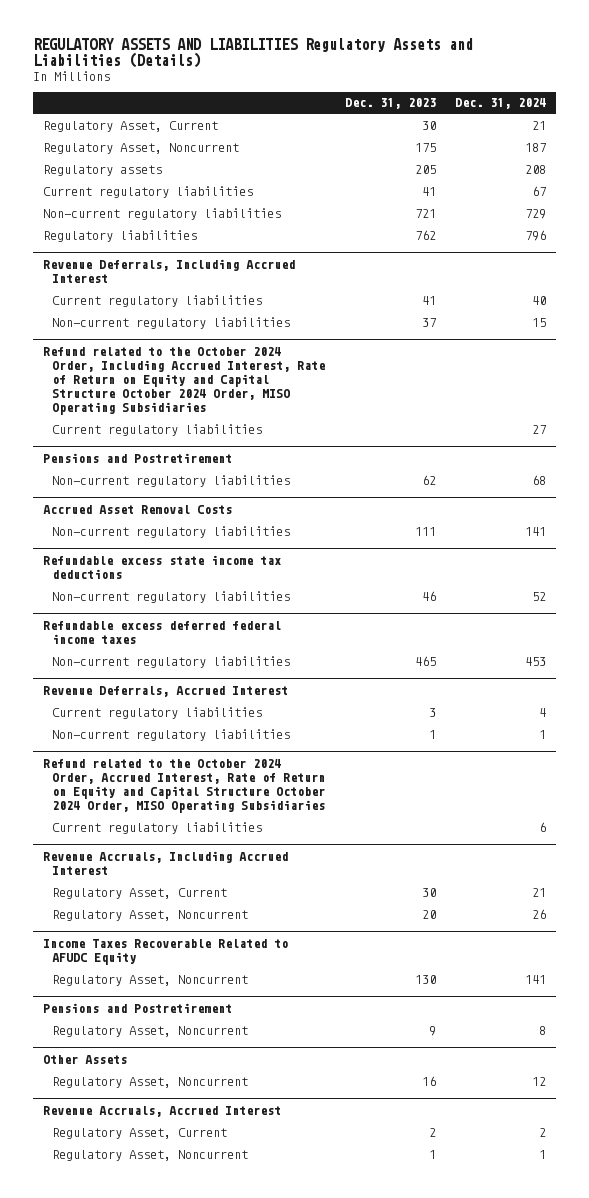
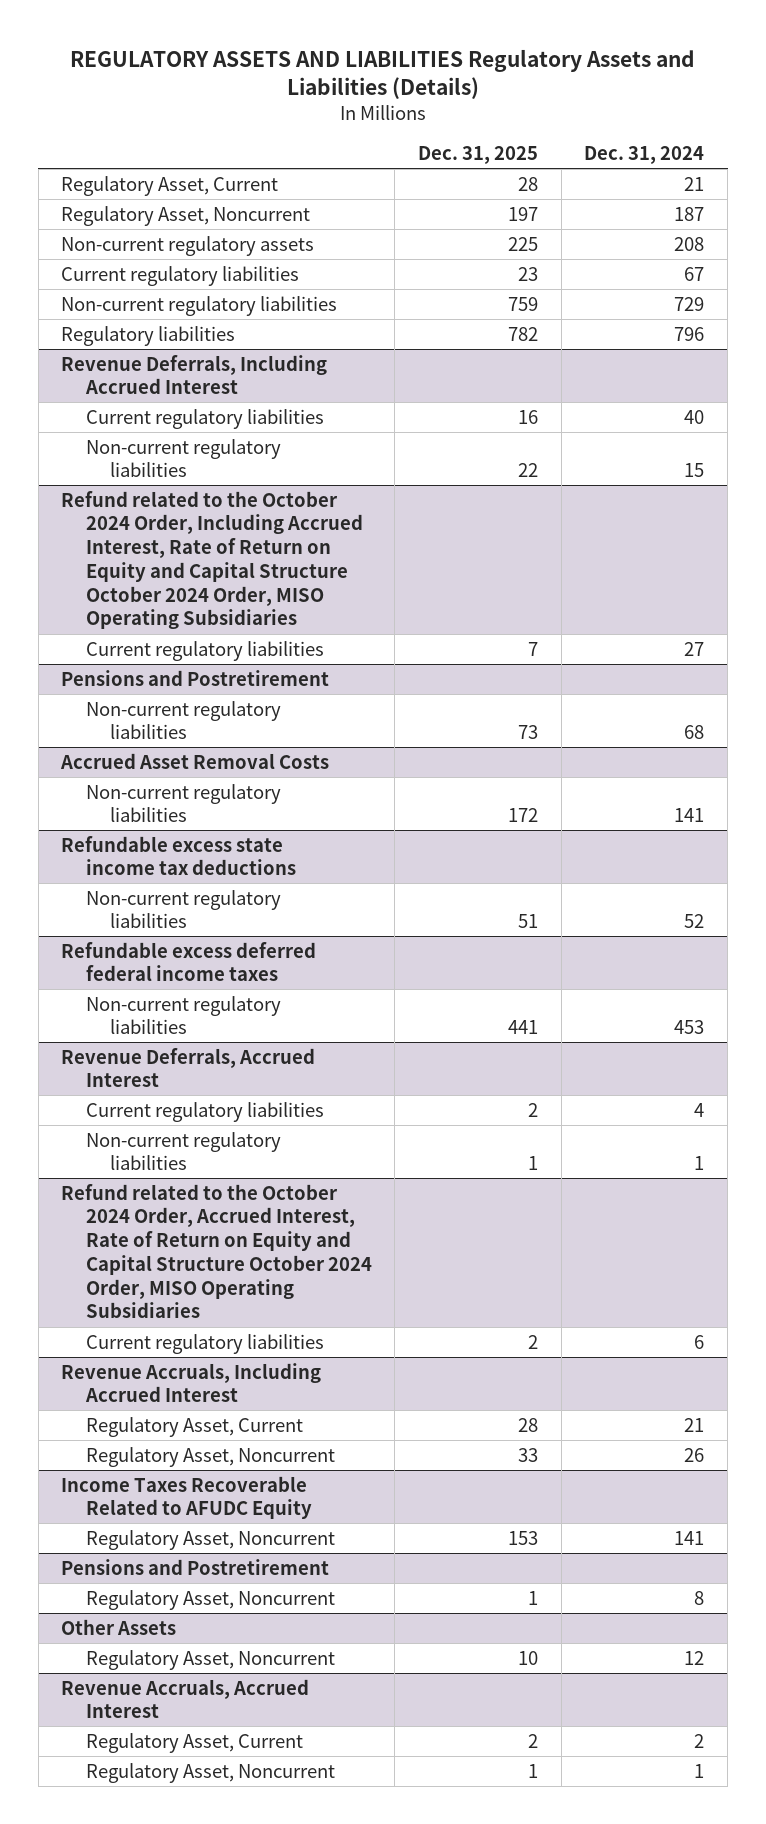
- | Dec. 31, 2023 | Dec. 31, 2024
+ | Dec. 31, 2025 | Dec. 31, 2024
- Regulatory assets | 205 | 208
+ Non-current regulatory assets | 225 | 208

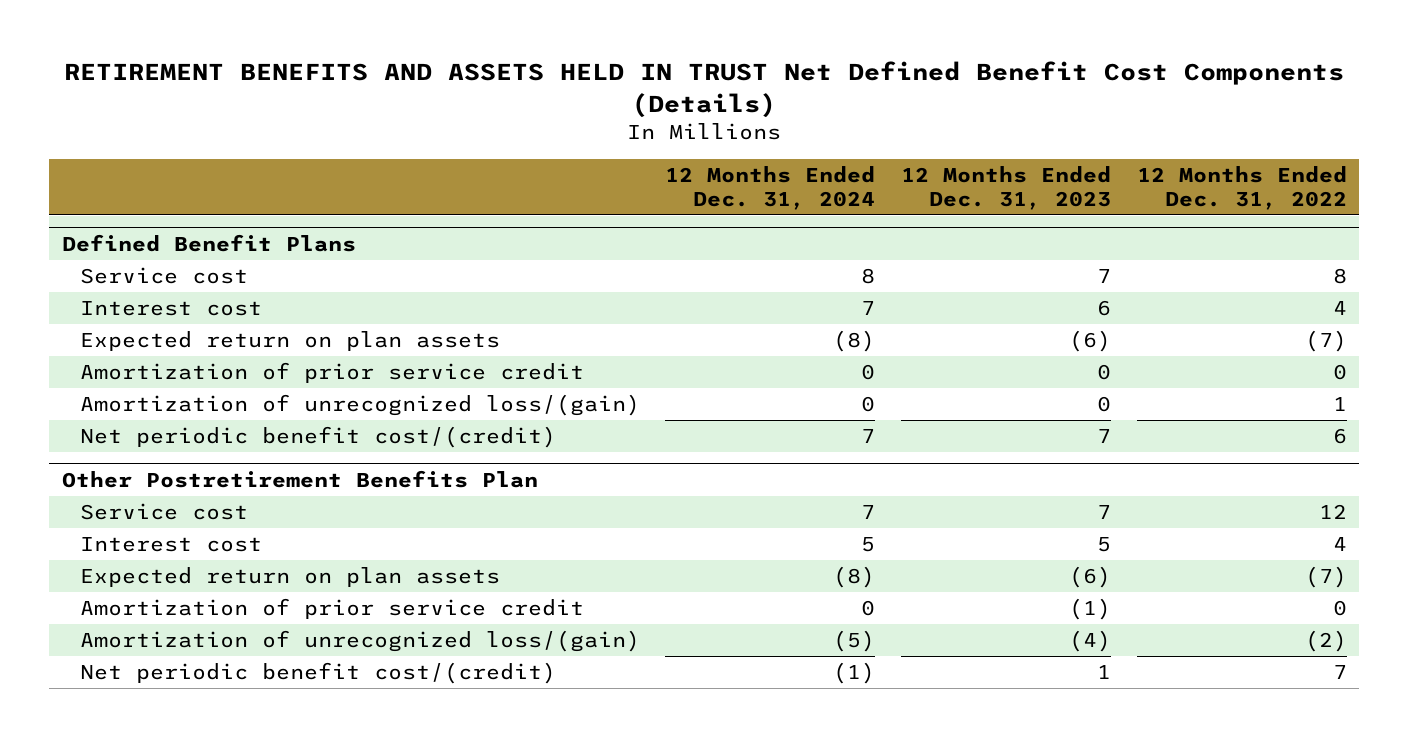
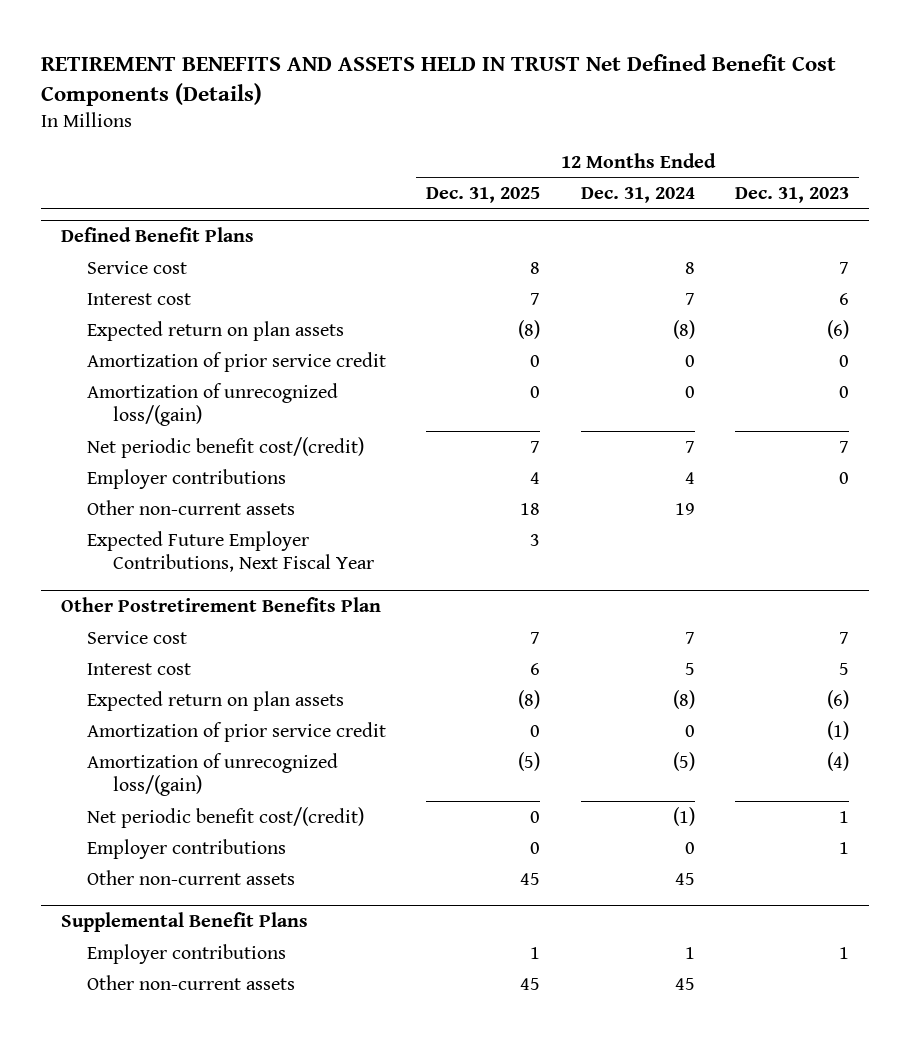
- | 12 Months Ended Dec. 31, 2024 | 12 Months Ended Dec. 31, 2023 | 12 Months Ended Dec. 31, 2022
+ | 12 Months Ended Dec. 31, 2025 | 12 Months Ended Dec. 31, 2024 | 12 Months Ended Dec. 31, 2023
@ Defined Benefit Plans
+ Employer contributions | 4 | 4 | 0
+ Other non-current assets | 18 | 19 |
+ Expected Future Employer Contributions, Next Fiscal Year | 3 | |
@ Other Postretirement Benefits Plan
+ Employer contributions | 0 | 0 | 1
+ Other non-current assets | 45 | 45 |
+ Supplemental Benefit Plans
+ Employer contributions | 1 | 1 | 1
+ Other non-current assets | 45 | 45 |

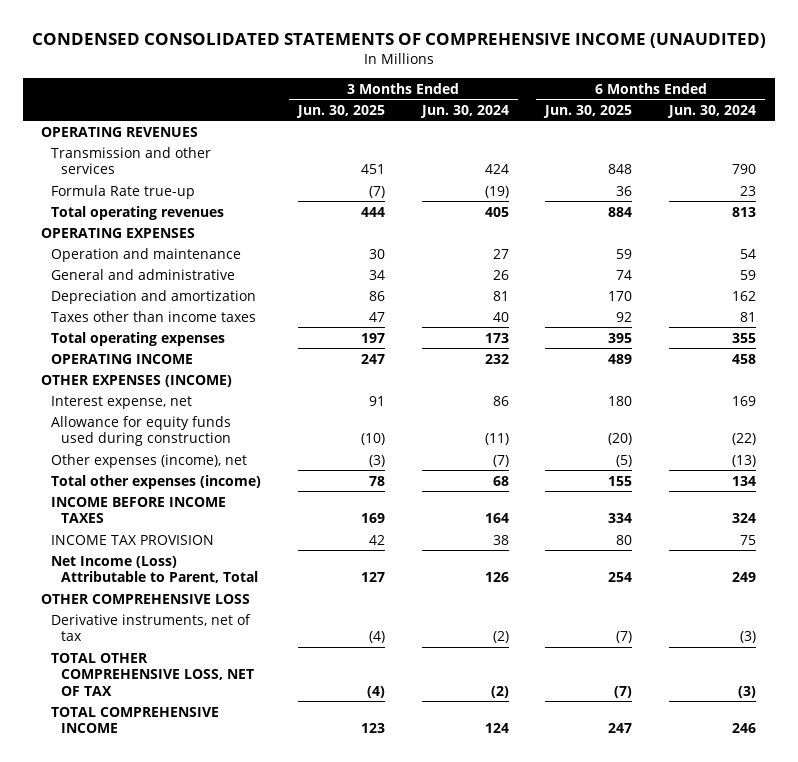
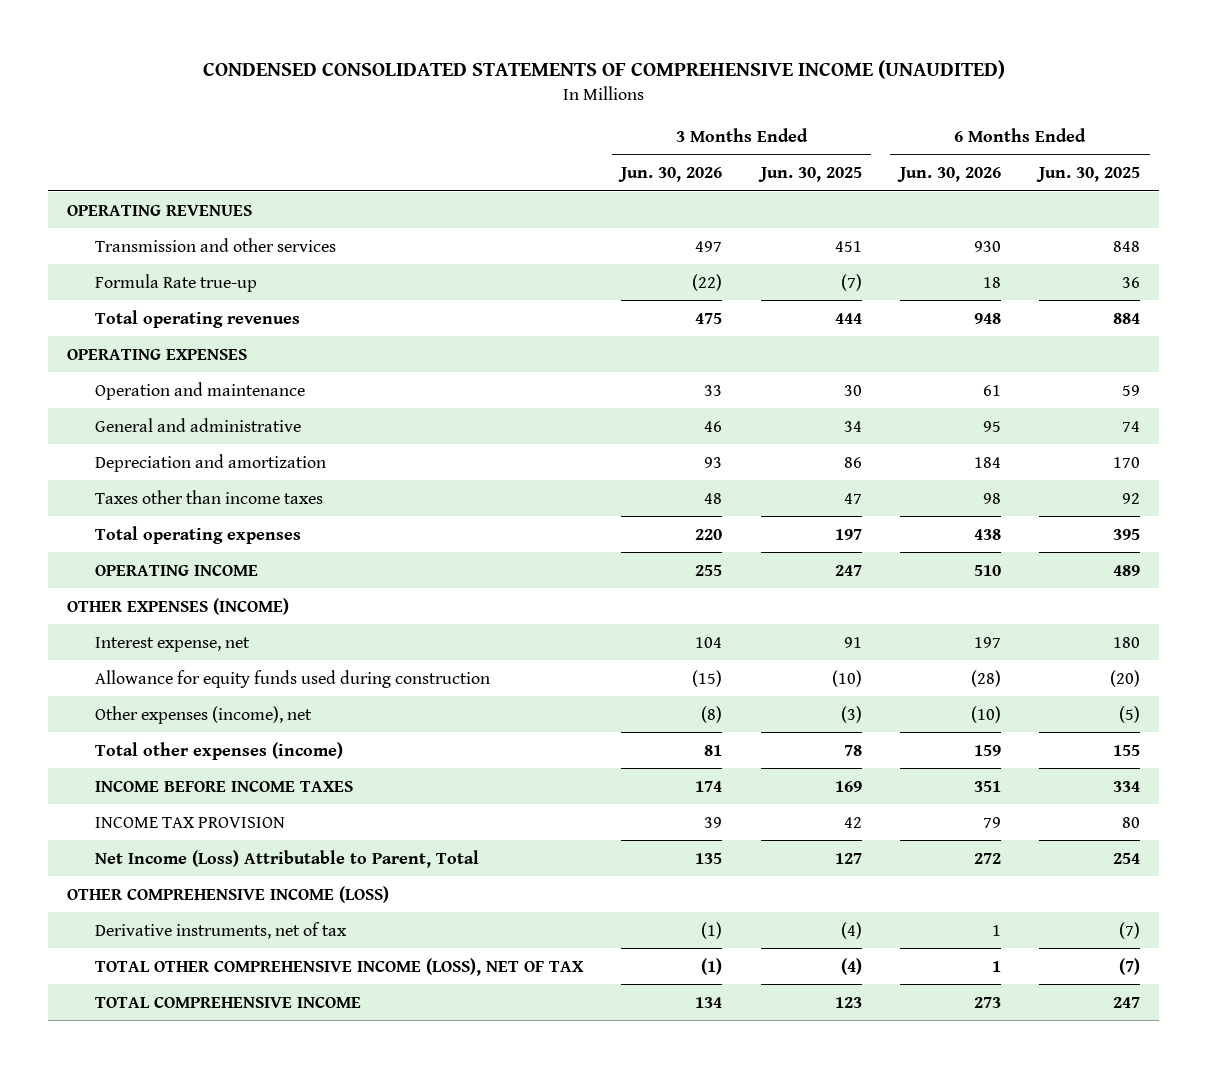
- | 3 Months Ended Jun. 30, 2025 | 3 Months Ended Jun. 30, 2024 | 6 Months Ended Jun. 30, 2025 | 6 Months Ended Jun. 30, 2024
+ | 3 Months Ended Jun. 30, 2026 | 3 Months Ended Jun. 30, 2025 | 6 Months Ended Jun. 30, 2026 | 6 Months Ended Jun. 30, 2025
- OTHER COMPREHENSIVE LOSS
+ OTHER COMPREHENSIVE INCOME (LOSS)
- TOTAL OTHER COMPREHENSIVE LOSS, NET OF TAX | (4) | (2) | (7) | (3)
+ TOTAL OTHER COMPREHENSIVE INCOME (LOSS), NET OF TAX | (1) | (4) | 1 | (7)

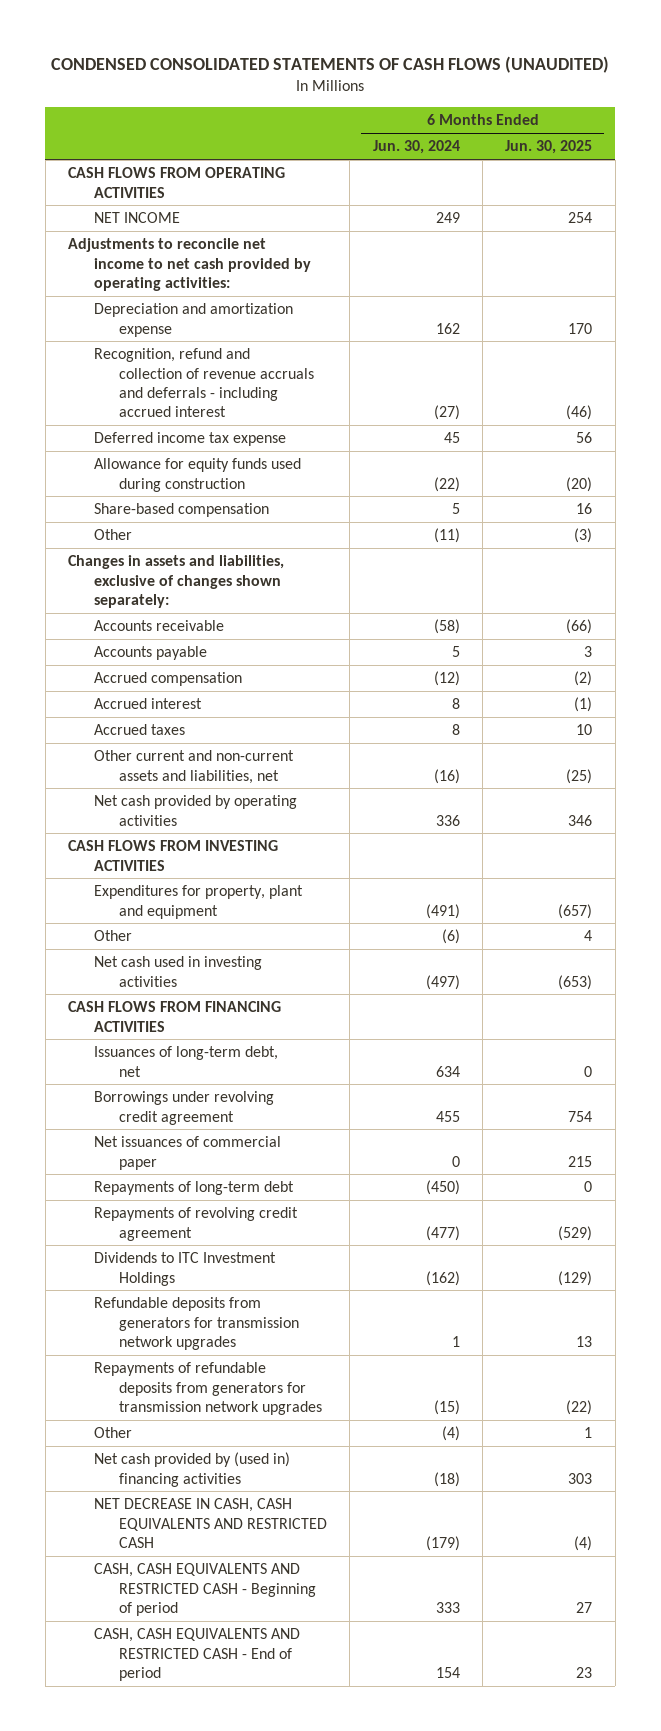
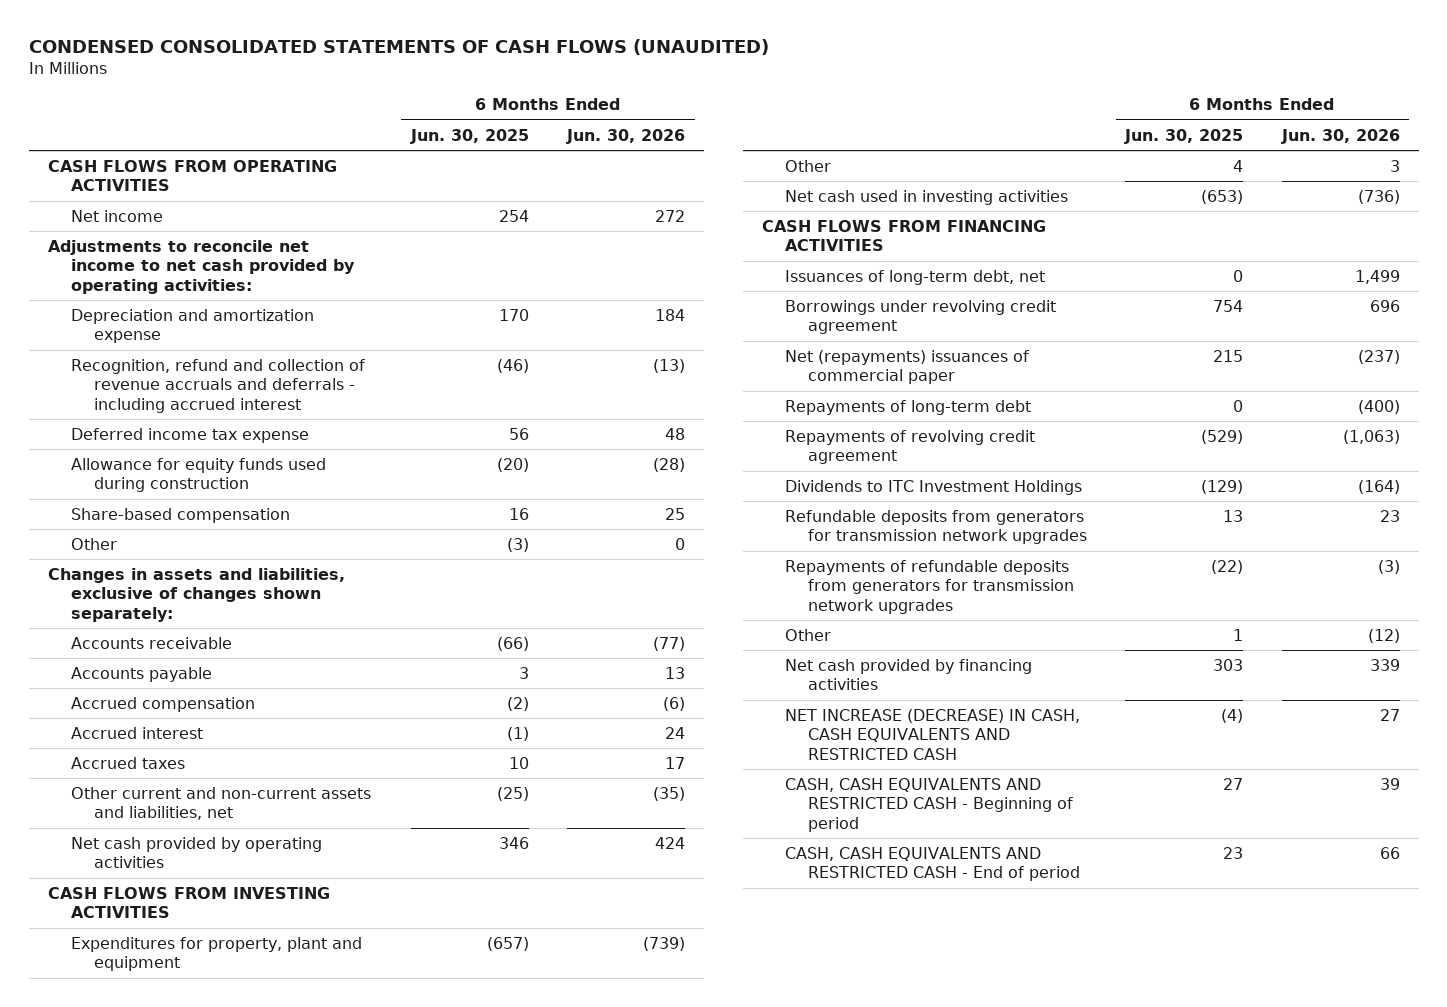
- | 6 Months Ended Jun. 30, 2024 | 6 Months Ended Jun. 30, 2025
+ | 6 Months Ended Jun. 30, 2025 | 6 Months Ended Jun. 30, 2026
- NET INCOME | 249 | 254
+ Net income | 254 | 272
- Net issuances of commercial paper | 0 | 215
+ Net (repayments) issuances of commercial paper | 215 | (237)
- Net cash provided by (used in) financing activities | (18) | 303
- NET DECREASE IN CASH, CASH EQUIVALENTS AND RESTRICTED CASH | (179) | (4)
+ Net cash provided by financing activities | 303 | 339
+ NET INCREASE (DECREASE) IN CASH, CASH EQUIVALENTS AND RESTRICTED CASH | (4) | 27

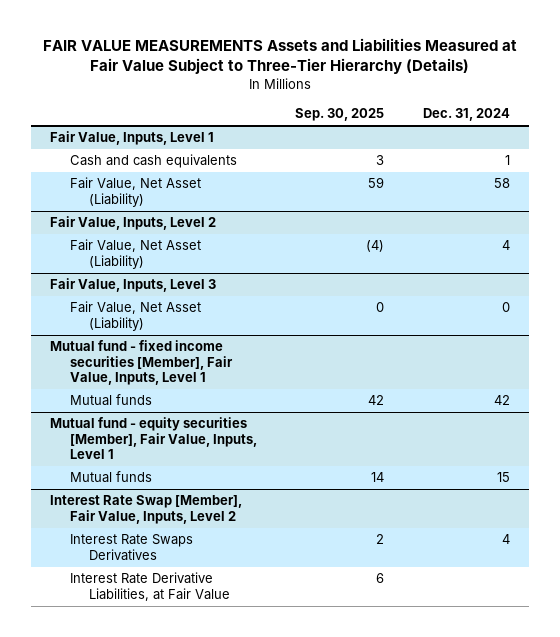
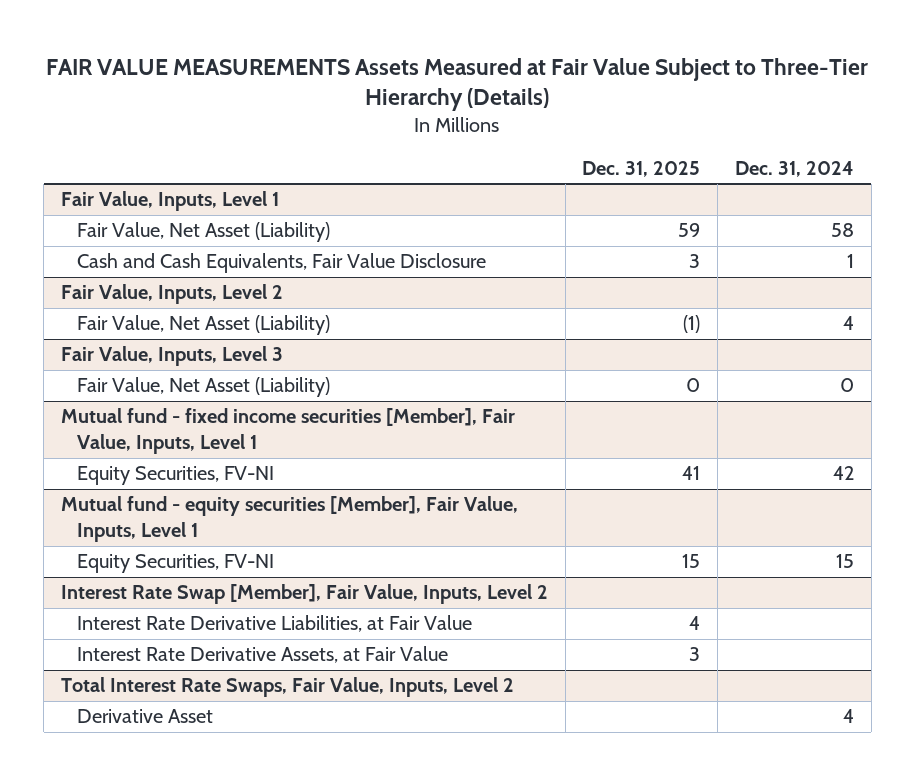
- FAIR VALUE MEASUREMENTS Assets and Liabilities Measured at Fair Value Subject to Three-Tier Hierarchy (Details)
+ FAIR VALUE MEASUREMENTS Assets Measured at Fair Value Subject to Three-Tier Hierarchy (Details)
- | Sep. 30, 2025 | Dec. 31, 2024
+ | Dec. 31, 2025 | Dec. 31, 2024
@ Fair Value, Inputs, Level 1
- Cash and cash equivalents | 3 | 1
+ Cash and Cash Equivalents, Fair Value Disclosure | 3 | 1
@ Mutual fund - fixed income securities [Member], Fair Value, Inputs, Level 1
- Mutual funds | 42 | 42
+ Equity Securities, FV-NI | 41 | 42
@ Mutual fund - equity securities [Member], Fair Value, Inputs, Level 1
- Mutual funds | 14 | 15
+ Equity Securities, FV-NI | 15 | 15
@ Interest Rate Swap [Member], Fair Value, Inputs, Level 2
- Interest Rate Swaps Derivatives | 2 | 4
+ Interest Rate Derivative Assets, at Fair Value | 3 |
+ Total Interest Rate Swaps, Fair Value, Inputs, Level 2
+ Derivative Asset | | 4

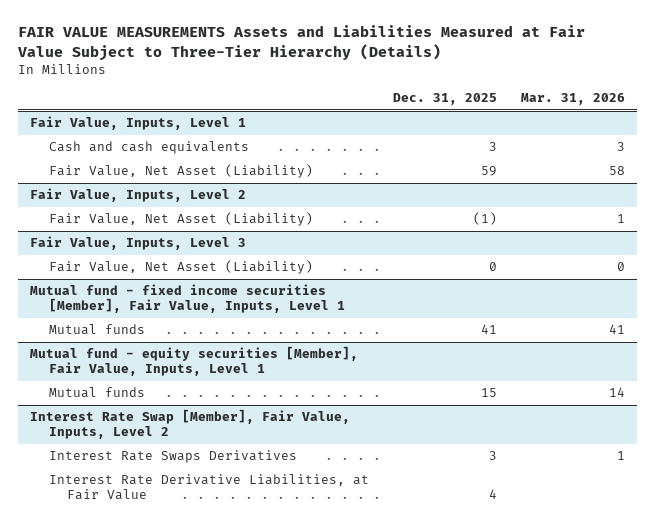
- FAIR VALUE MEASUREMENTS Assets Measured at Fair Value Subject to Three-Tier Hierarchy (Details)
+ FAIR VALUE MEASUREMENTS Assets and Liabilities Measured at Fair Value Subject to Three-Tier Hierarchy (Details)
- | Dec. 31, 2025 | Dec. 31, 2024
+ | Dec. 31, 2025 | Mar. 31, 2026
@ Fair Value, Inputs, Level 1
+ Cash and cash equivalents | 3 | 3
- Cash and Cash Equivalents, Fair Value Disclosure | 3 | 1
@ Mutual fund - fixed income securities [Member], Fair Value, Inputs, Level 1
- Equity Securities, FV-NI | 41 | 42
+ Mutual funds | 41 | 41
@ Mutual fund - equity securities [Member], Fair Value, Inputs, Level 1
- Equity Securities, FV-NI | 15 | 15
+ Mutual funds | 15 | 14
@ Interest Rate Swap [Member], Fair Value, Inputs, Level 2
+ Interest Rate Swaps Derivatives | 3 | 1
- Interest Rate Derivative Assets, at Fair Value | 3 |
- Total Interest Rate Swaps, Fair Value, Inputs, Level 2
- Derivative Asset | | 4

